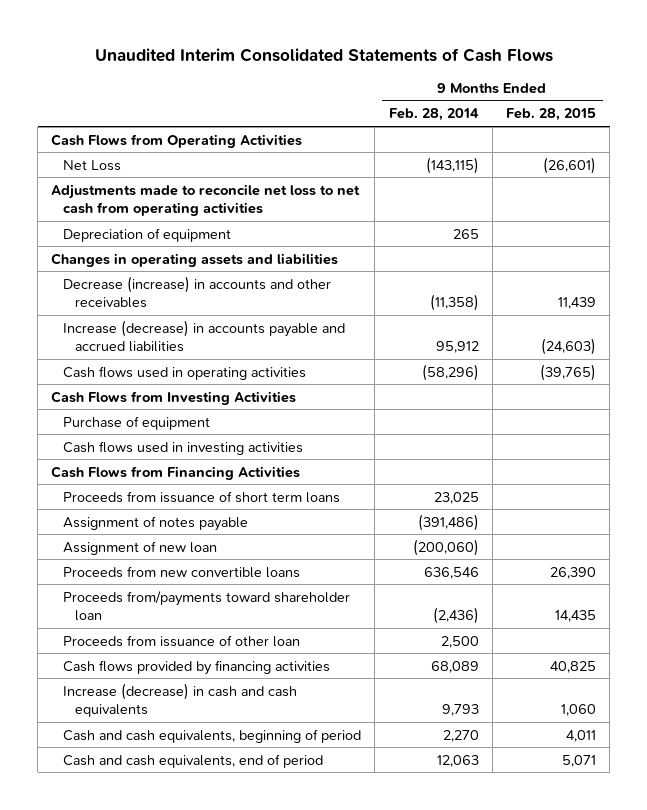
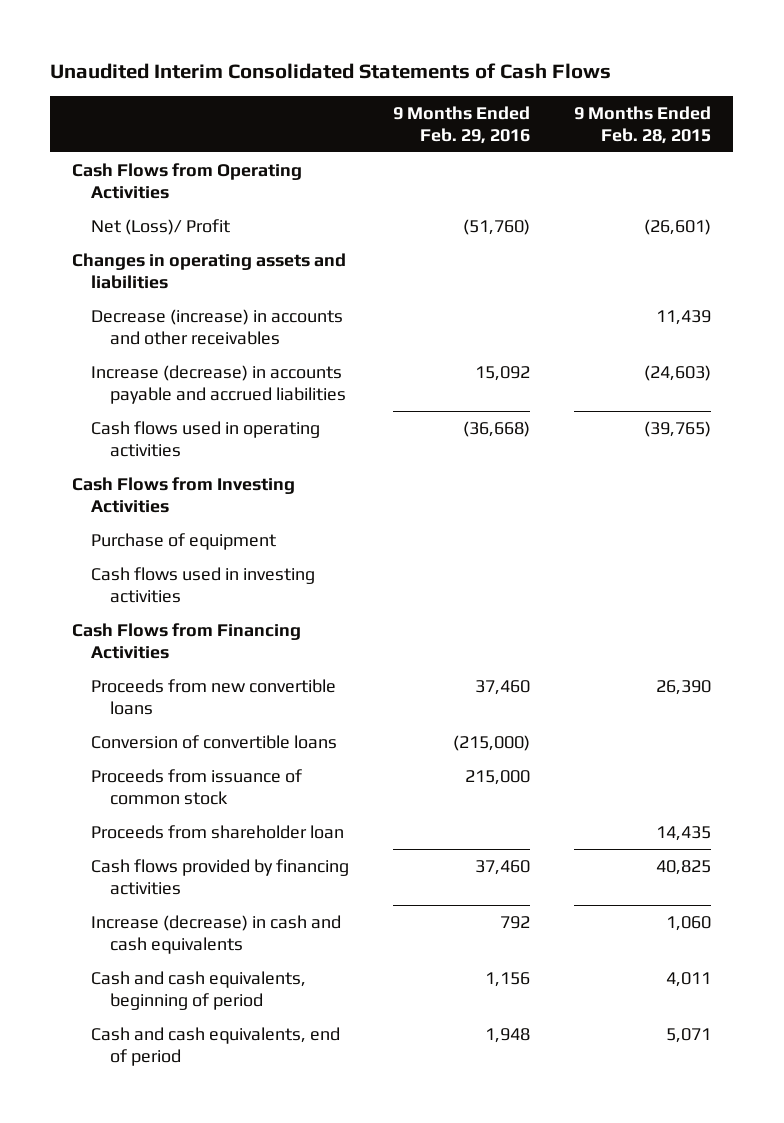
- | 9 Months Ended Feb. 28, 2014 | 9 Months Ended Feb. 28, 2015
+ | 9 Months Ended Feb. 29, 2016 | 9 Months Ended Feb. 28, 2015
- Net Loss | (143,115) | (26,601)
- Adjustments made to reconcile net loss to net cash from operating activities
- Depreciation of equipment | 265 |
+ Net (Loss)/ Profit | (51,760) | (26,601)
- Proceeds from issuance of short term loans | 23,025 |
- Assignment of notes payable | (391,486) |
- Assignment of new loan | (200,060) |
- Proceeds from/payments toward shareholder loan | (2,436) | 14,435
- Proceeds from issuance of other loan | 2,500 |
+ Conversion of convertible loans | (215,000) |
+ Proceeds from issuance of common stock | 215,000 |
+ Proceeds from shareholder loan | | 14,435

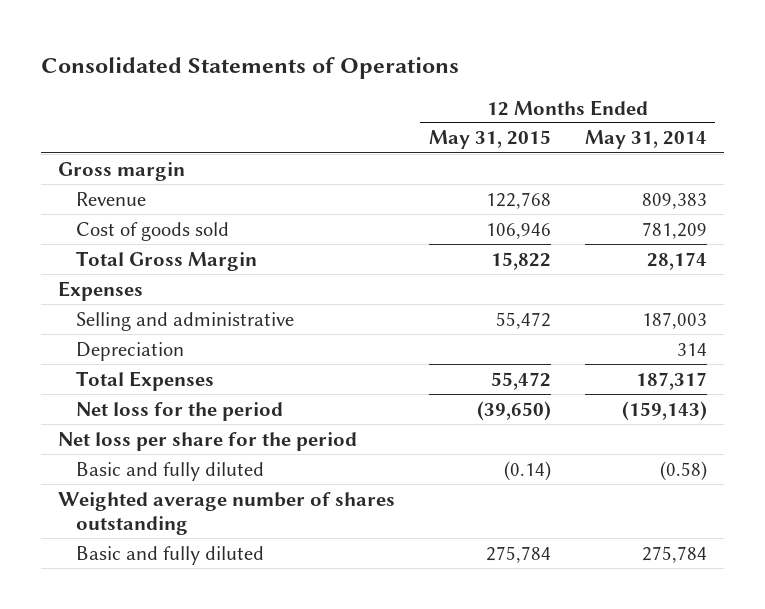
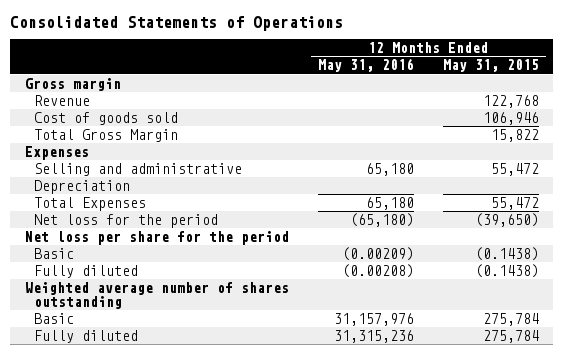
- | 12 Months Ended May 31, 2015 | 12 Months Ended May 31, 2014
+ | 12 Months Ended May 31, 2016 | 12 Months Ended May 31, 2015
- Basic and fully diluted | (0.14) | (0.58)
+ Basic | (0.00209) | (0.1438)
+ Fully diluted | (0.00208) | (0.1438)
- Basic and fully diluted | 275,784 | 275,784
+ Basic | 31,157,976 | 275,784
+ Fully diluted | 31,315,236 | 275,784

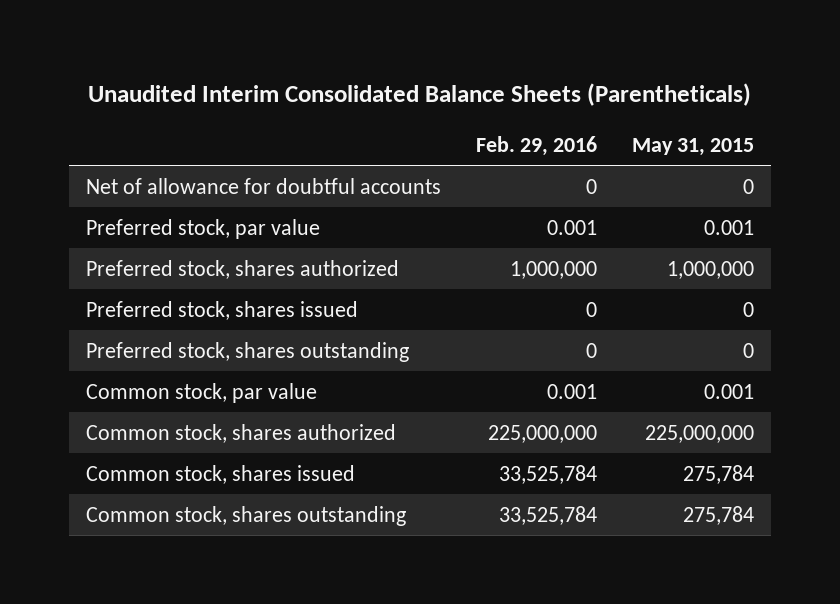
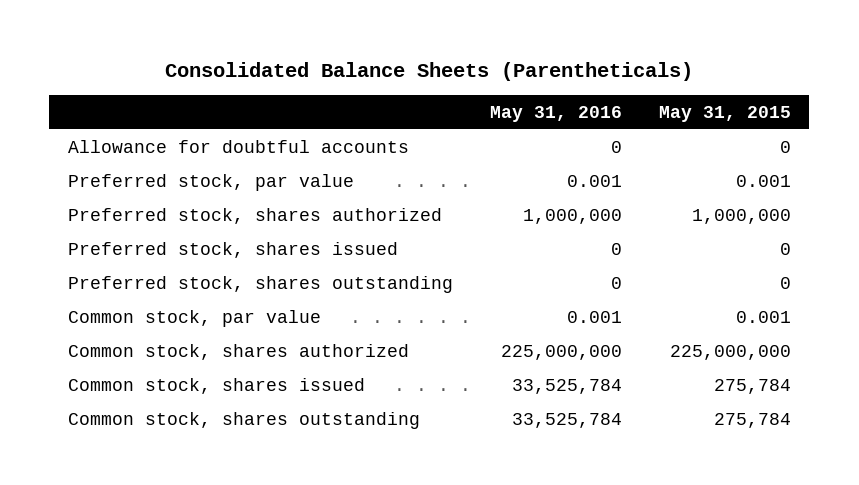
- Unaudited Interim Consolidated Balance Sheets (Parentheticals)
+ Consolidated Balance Sheets (Parentheticals)
- | Feb. 29, 2016 | May 31, 2015
+ | May 31, 2016 | May 31, 2015
- Net of allowance for doubtful accounts | 0 | 0
+ Allowance for doubtful accounts | 0 | 0

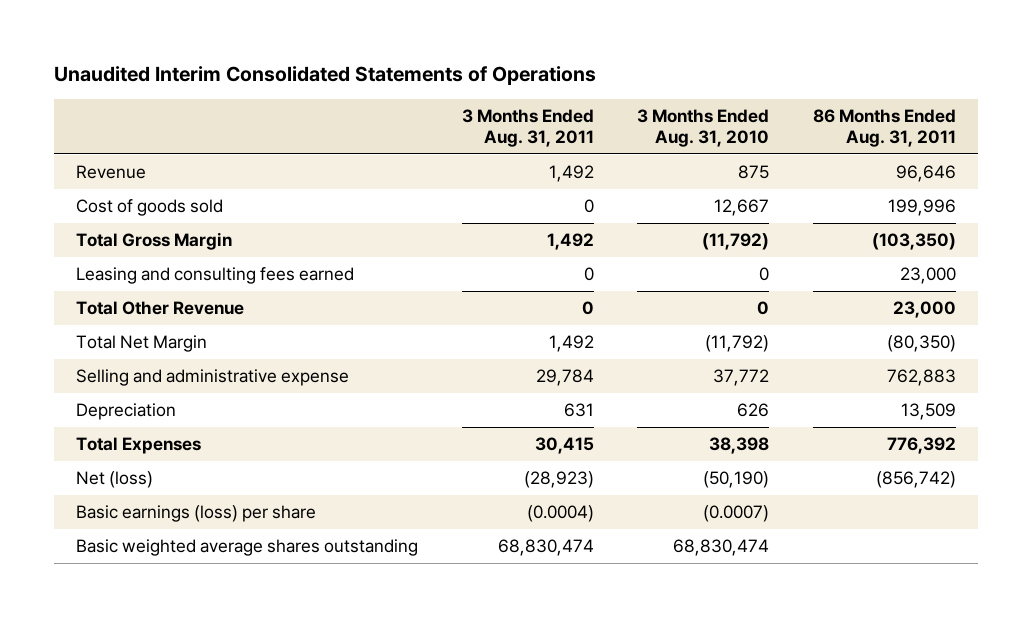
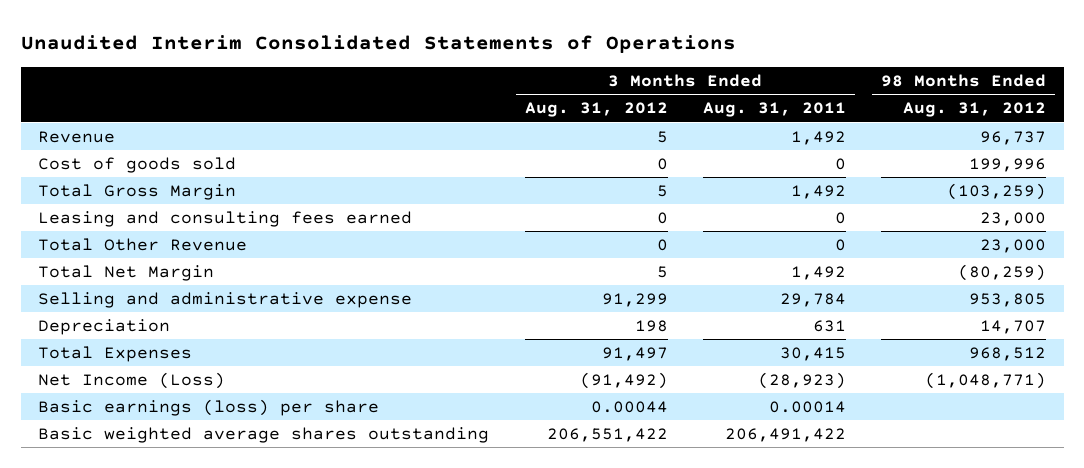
- | 3 Months Ended Aug. 31, 2011 | 3 Months Ended Aug. 31, 2010 | 86 Months Ended Aug. 31, 2011
+ | 3 Months Ended Aug. 31, 2012 | 3 Months Ended Aug. 31, 2011 | 98 Months Ended Aug. 31, 2012
- Net (loss) | (28,923) | (50,190) | (856,742)
- Basic earnings (loss) per share | (0.0004) | (0.0007) |
- Basic weighted average shares outstanding | 68,830,474 | 68,830,474 |
+ Net Income (Loss) | (91,492) | (28,923) | (1,048,771)
+ Basic earnings (loss) per share | 0.00044 | 0.00014 |
+ Basic weighted average shares outstanding | 206,551,422 | 206,491,422 |

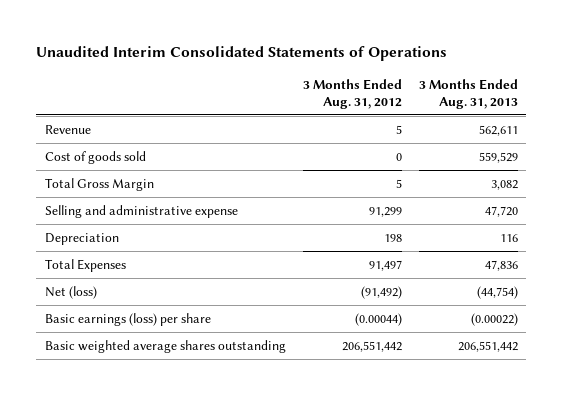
- | 3 Months Ended Aug. 31, 2012 | 3 Months Ended Aug. 31, 2011 | 98 Months Ended Aug. 31, 2012
+ | 3 Months Ended Aug. 31, 2012 | 3 Months Ended Aug. 31, 2013
- Leasing and consulting fees earned | 0 | 0 | 23,000
- Total Other Revenue | 0 | 0 | 23,000
- Total Net Margin | 5 | 1,492 | (80,259)
- Net Income (Loss) | (91,492) | (28,923) | (1,048,771)
- Basic earnings (loss) per share | 0.00044 | 0.00014 |
- Basic weighted average shares outstanding | 206,551,422 | 206,491,422 |
+ Net (loss) | (91,492) | (44,754)
+ Basic earnings (loss) per share | (0.00044) | (0.00022)
+ Basic weighted average shares outstanding | 206,551,442 | 206,551,442

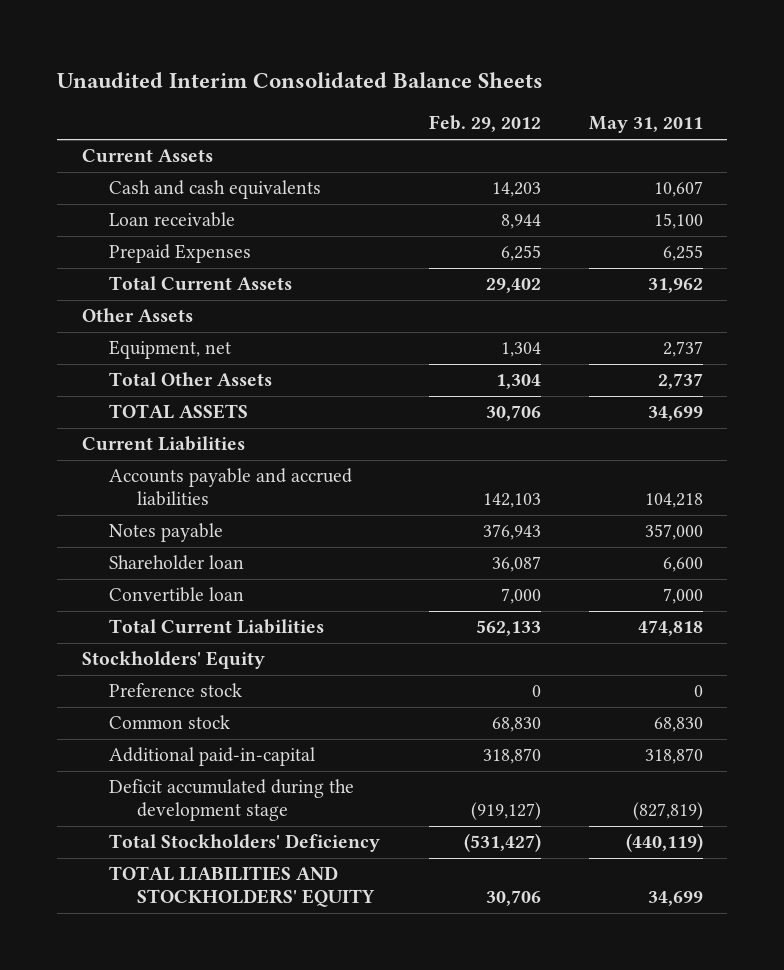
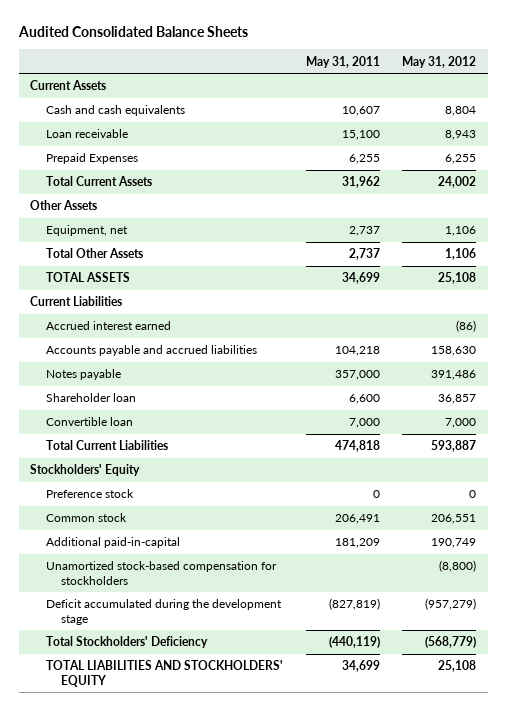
- Unaudited Interim Consolidated Balance Sheets
+ Audited Consolidated Balance Sheets
- | Feb. 29, 2012 | May 31, 2011
+ | May 31, 2011 | May 31, 2012
+ Accrued interest earned | | (86)
- Common stock | 68,830 | 68,830
- Additional paid-in-capital | 318,870 | 318,870
+ Common stock | 206,491 | 206,551
+ Additional paid-in-capital | 181,209 | 190,749
+ Unamortized stock-based compensation for stockholders | | (8,800)

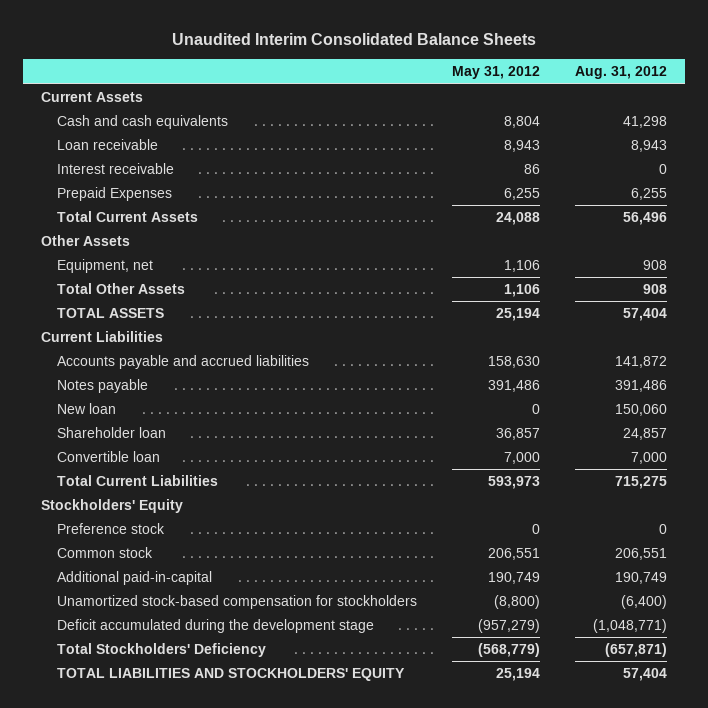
- Audited Consolidated Balance Sheets
+ Unaudited Interim Consolidated Balance Sheets
- | May 31, 2011 | May 31, 2012
+ | May 31, 2012 | Aug. 31, 2012
+ Interest receivable | 86 | 0
- Total Current Assets | 31,962 | 24,002
+ Total Current Assets | 24,088 | 56,496
- TOTAL ASSETS | 34,699 | 25,108
+ TOTAL ASSETS | 25,194 | 57,404
- Accrued interest earned | | (86)
+ New loan | 0 | 150,060
- Total Current Liabilities | 474,818 | 593,887
+ Total Current Liabilities | 593,973 | 715,275
- TOTAL LIABILITIES AND STOCKHOLDERS' EQUITY | 34,699 | 25,108
+ TOTAL LIABILITIES AND STOCKHOLDERS' EQUITY | 25,194 | 57,404

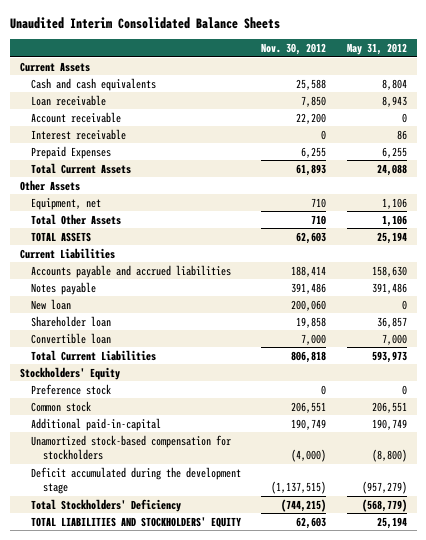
- | May 31, 2012 | Aug. 31, 2012
+ | Nov. 30, 2012 | May 31, 2012
+ Account receivable | 22,200 | 0

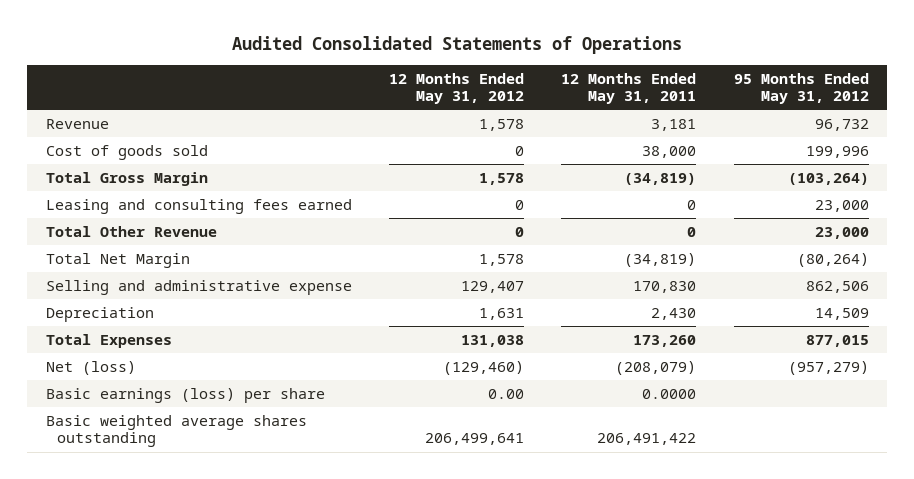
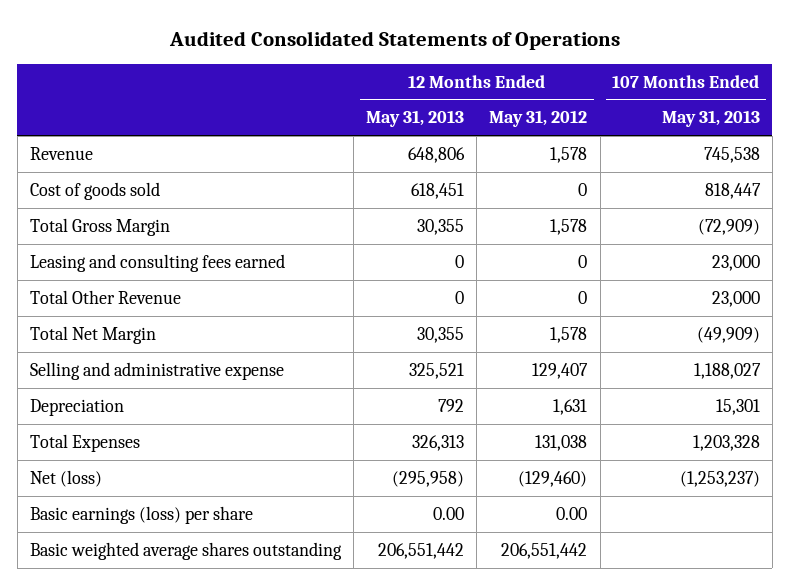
- | 12 Months Ended May 31, 2012 | 12 Months Ended May 31, 2011 | 95 Months Ended May 31, 2012
+ | 12 Months Ended May 31, 2013 | 12 Months Ended May 31, 2012 | 107 Months Ended May 31, 2013
- Basic weighted average shares outstanding | 206,499,641 | 206,491,422 |
+ Basic weighted average shares outstanding | 206,551,442 | 206,551,442 |

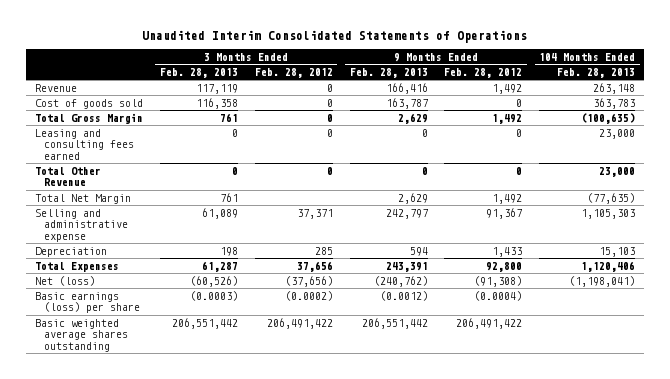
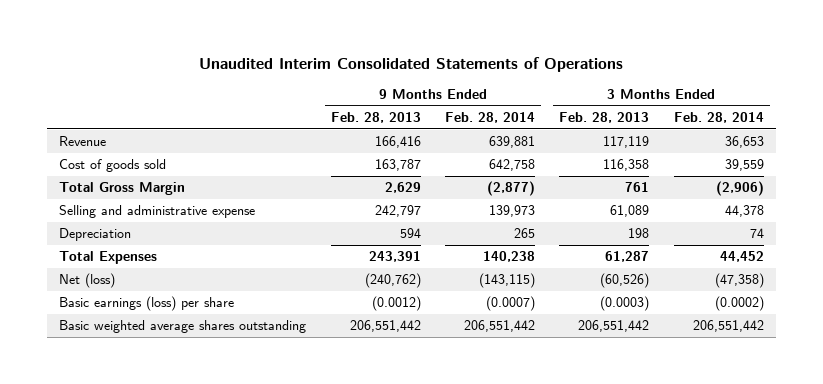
- | 3 Months Ended Feb. 28, 2013 | 3 Months Ended Feb. 28, 2012 | 9 Months Ended Feb. 28, 2013 | 9 Months Ended Feb. 28, 2012 | 104 Months Ended Feb. 28, 2013
+ | 9 Months Ended Feb. 28, 2013 | 9 Months Ended Feb. 28, 2014 | 3 Months Ended Feb. 28, 2013 | 3 Months Ended Feb. 28, 2014
- Leasing and consulting fees earned | 0 | 0 | 0 | 0 | 23,000
- Total Other Revenue | 0 | 0 | 0 | 0 | 23,000
- Total Net Margin | 761 | | 2,629 | 1,492 | (77,635)

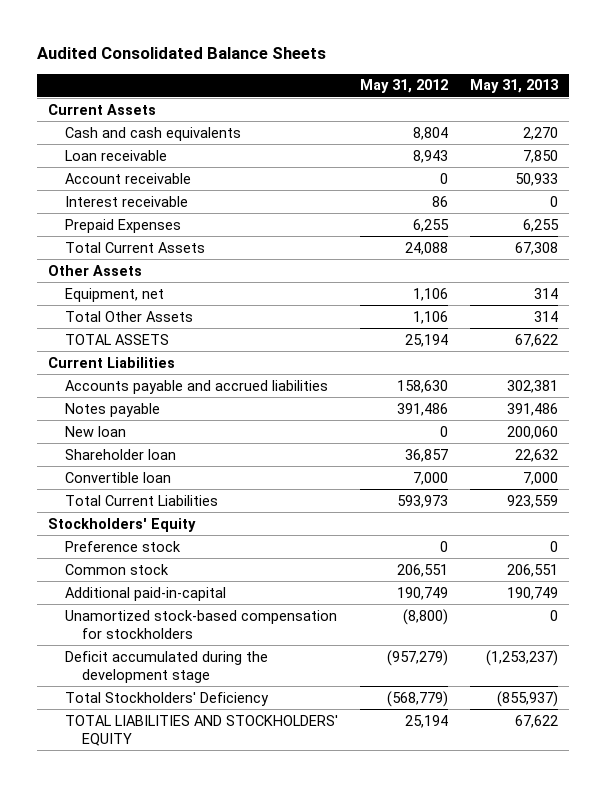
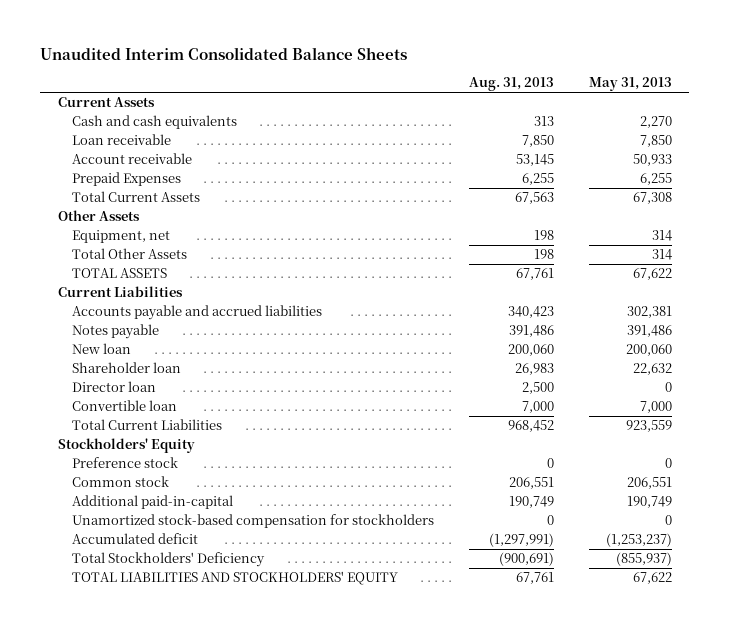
- Audited Consolidated Balance Sheets
+ Unaudited Interim Consolidated Balance Sheets
- | May 31, 2012 | May 31, 2013
+ | Aug. 31, 2013 | May 31, 2013
- Interest receivable | 86 | 0
+ Director loan | 2,500 | 0
- Deficit accumulated during the development stage | (957,279) | (1,253,237)
+ Accumulated deficit | (1,297,991) | (1,253,237)

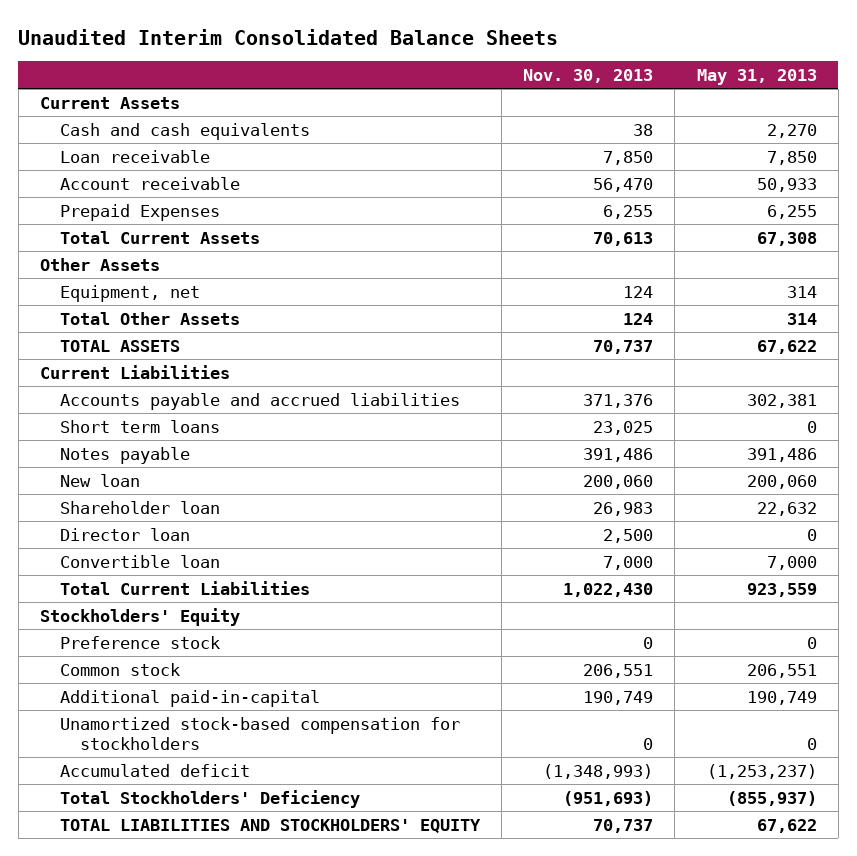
- | Aug. 31, 2013 | May 31, 2013
+ | Nov. 30, 2013 | May 31, 2013
+ Short term loans | 23,025 | 0

